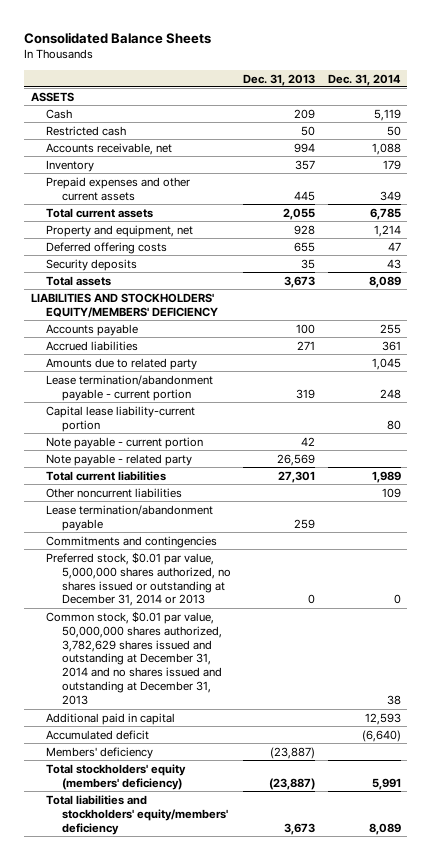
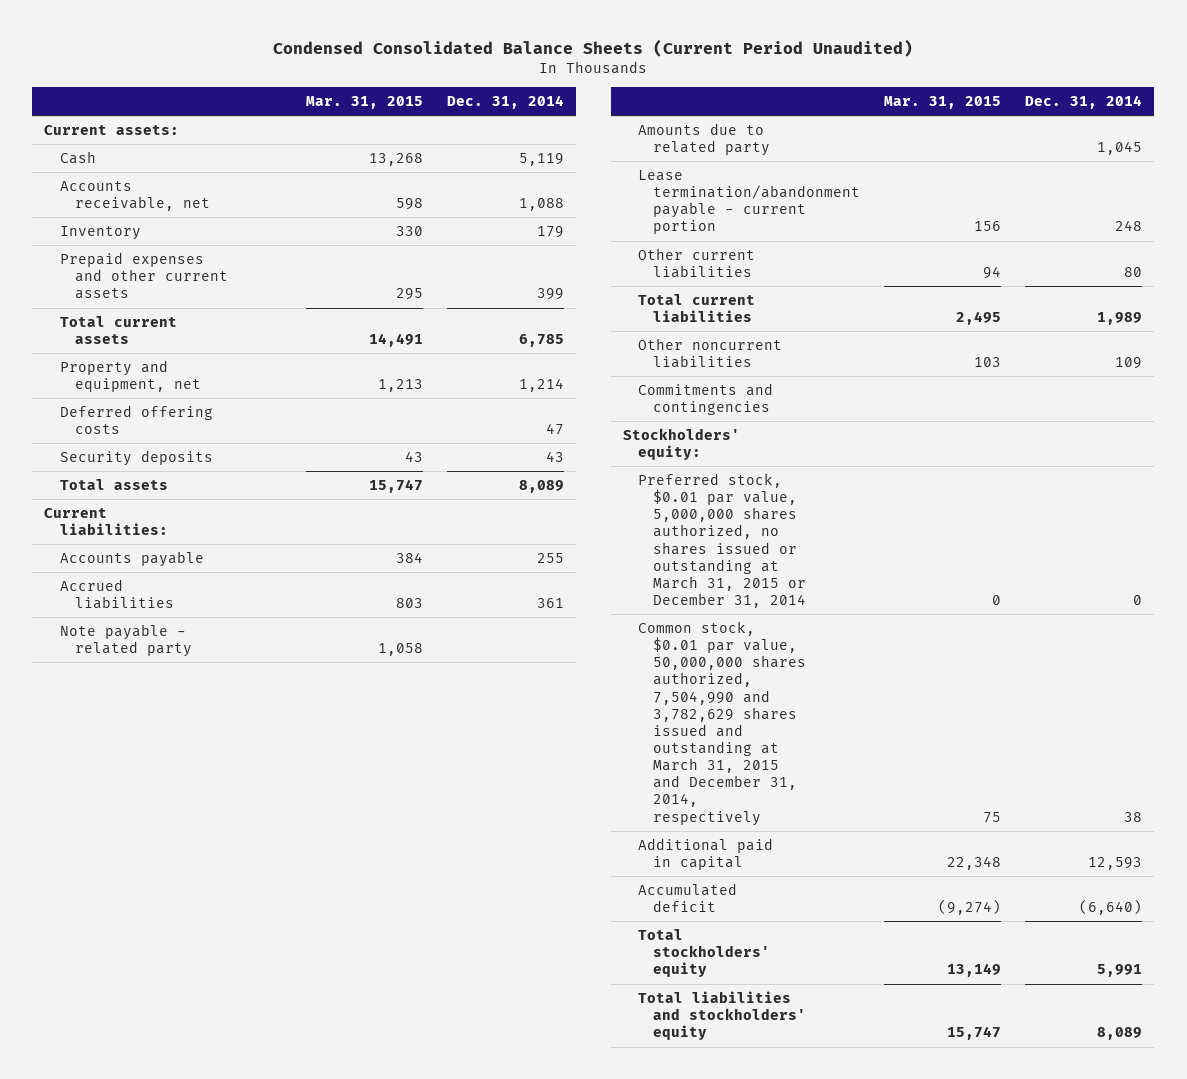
- Consolidated Balance Sheets
+ Condensed Consolidated Balance Sheets (Current Period Unaudited)
- | Dec. 31, 2013 | Dec. 31, 2014
+ | Mar. 31, 2015 | Dec. 31, 2014
- ASSETS
+ Current assets:
- Restricted cash | 50 | 50
- Prepaid expenses and other current assets | 445 | 349
+ Prepaid expenses and other current assets | 295 | 399
- LIABILITIES AND STOCKHOLDERS' EQUITY/MEMBERS' DEFICIENCY
+ Current liabilities:
moved up: Note payable - related party | 1,058 |
- Capital lease liability-current portion | | 80
- Note payable - current portion | 42 |
+ Other current liabilities | 94 | 80
- Lease termination/abandonment payable | 259 |
- Preferred stock, $0.01 par value, 5,000,000 shares authorized, no shares issued or outstanding at December 31, 2014 or 2013 | 0 | 0
- Common stock, $0.01 par value, 50,000,000 shares authorized, 3,782,629 shares issued and outstanding at December 31, 2014 and no shares issued and outstanding at December 31, 2013 | | 38
+ Stockholders' equity:
+ Preferred stock, $0.01 par value, 5,000,000 shares authorized, no shares issued or outstanding at March 31, 2015 or December 31, 2014 | 0 | 0
+ Common stock, $0.01 par value, 50,000,000 shares authorized, 7,504,990 and 3,782,629 shares issued and outstanding at March 31, 2015 and December 31, 2014, respectively | 75 | 38
- Members' deficiency | (23,887) |
- Total stockholders' equity (members' deficiency) | (23,887) | 5,991
- Total liabilities and stockholders' equity/members' deficiency | 3,673 | 8,089
+ Total stockholders' equity | 13,149 | 5,991
+ Total liabilities and stockholders' equity | 15,747 | 8,089

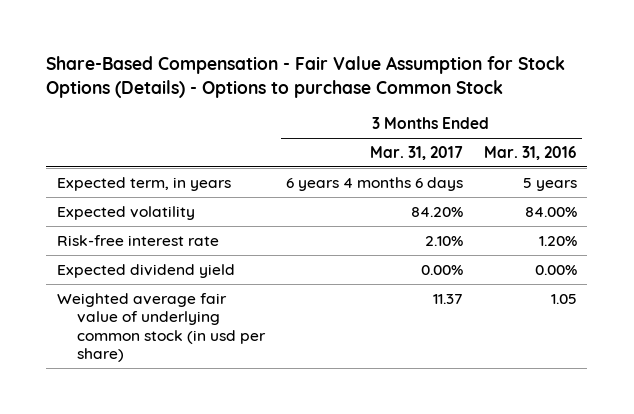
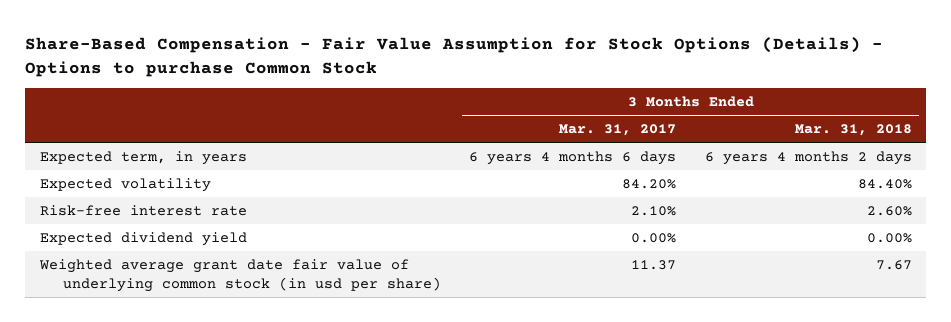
- | 3 Months Ended Mar. 31, 2017 | 3 Months Ended Mar. 31, 2016
+ | 3 Months Ended Mar. 31, 2017 | 3 Months Ended Mar. 31, 2018
- Weighted average fair value of underlying common stock (in usd per share) | 11.37 | 1.05
+ Weighted average grant date fair value of underlying common stock (in usd per share) | 11.37 | 7.67

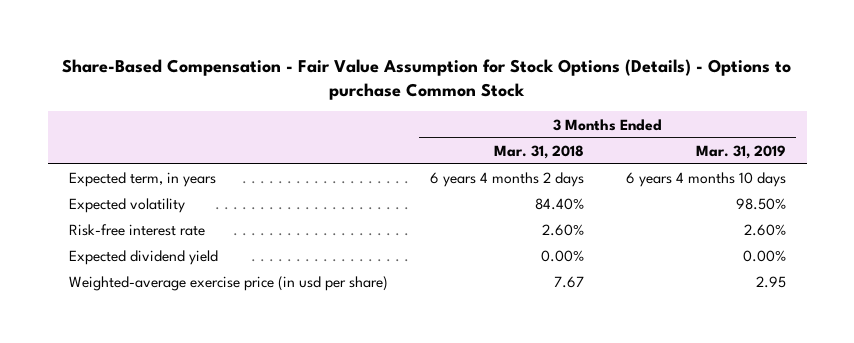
- | 3 Months Ended Mar. 31, 2017 | 3 Months Ended Mar. 31, 2018
+ | 3 Months Ended Mar. 31, 2018 | 3 Months Ended Mar. 31, 2019
- Weighted average grant date fair value of underlying common stock (in usd per share) | 11.37 | 7.67
+ Weighted-average exercise price (in usd per share) | 7.67 | 2.95

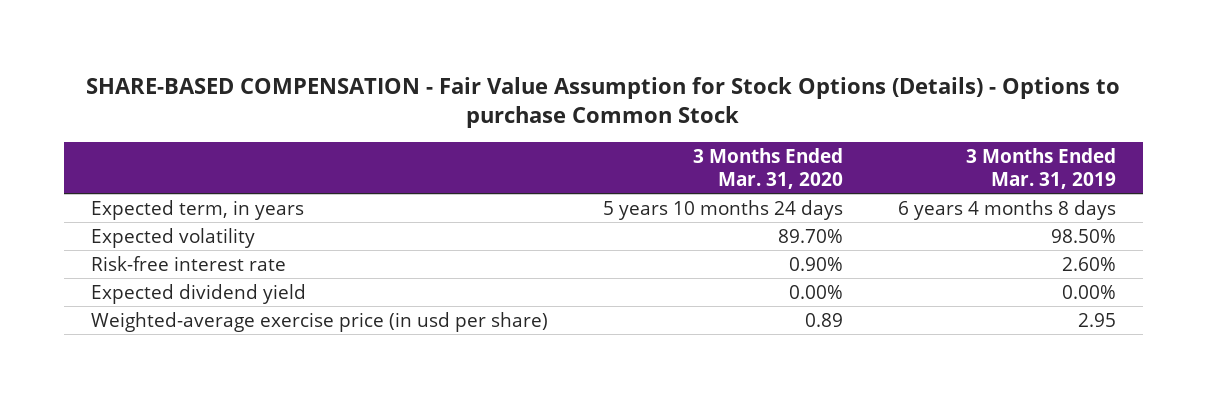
- Share-Based Compensation - Fair Value Assumption for Stock Options (Details) - Options to purchase Common Stock
+ SHARE-BASED COMPENSATION - Fair Value Assumption for Stock Options (Details) - Options to purchase Common Stock
- | 3 Months Ended Mar. 31, 2018 | 3 Months Ended Mar. 31, 2019
+ | 3 Months Ended Mar. 31, 2020 | 3 Months Ended Mar. 31, 2019
- Expected term, in years | 6 years 4 months 2 days | 6 years 4 months 10 days
+ Expected term, in years | 5 years 10 months 24 days | 6 years 4 months 8 days

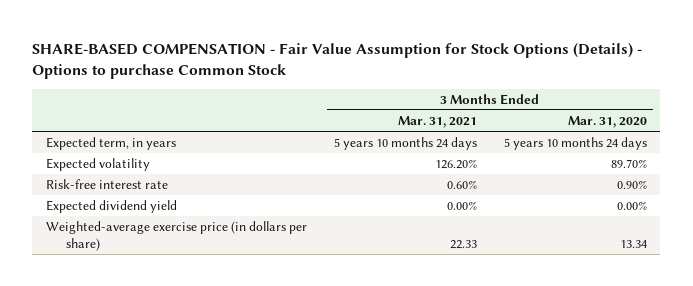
- | 3 Months Ended Mar. 31, 2020 | 3 Months Ended Mar. 31, 2019
+ | 3 Months Ended Mar. 31, 2021 | 3 Months Ended Mar. 31, 2020
- Weighted-average exercise price (in usd per share) | 0.89 | 2.95
+ Weighted-average exercise price (in dollars per share) | 22.33 | 13.34

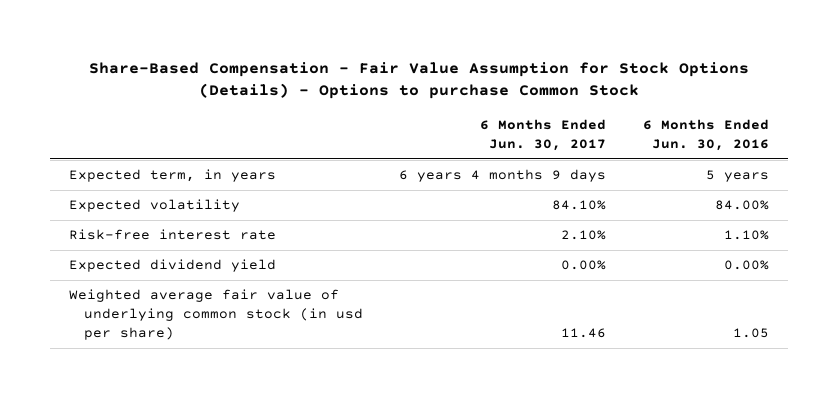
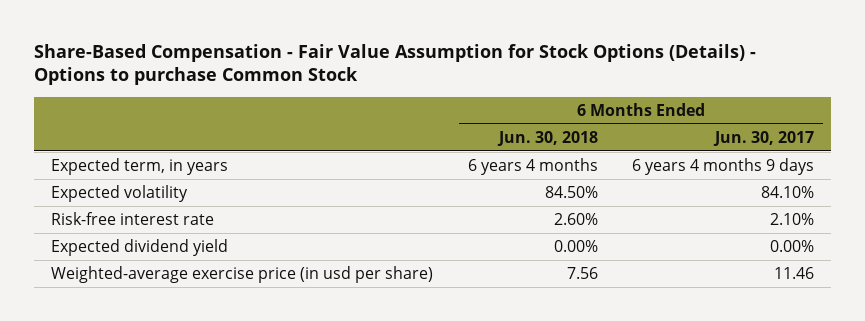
- | 6 Months Ended Jun. 30, 2017 | 6 Months Ended Jun. 30, 2016
+ | 6 Months Ended Jun. 30, 2018 | 6 Months Ended Jun. 30, 2017
- Weighted average fair value of underlying common stock (in usd per share) | 11.46 | 1.05
+ Weighted-average exercise price (in usd per share) | 7.56 | 11.46

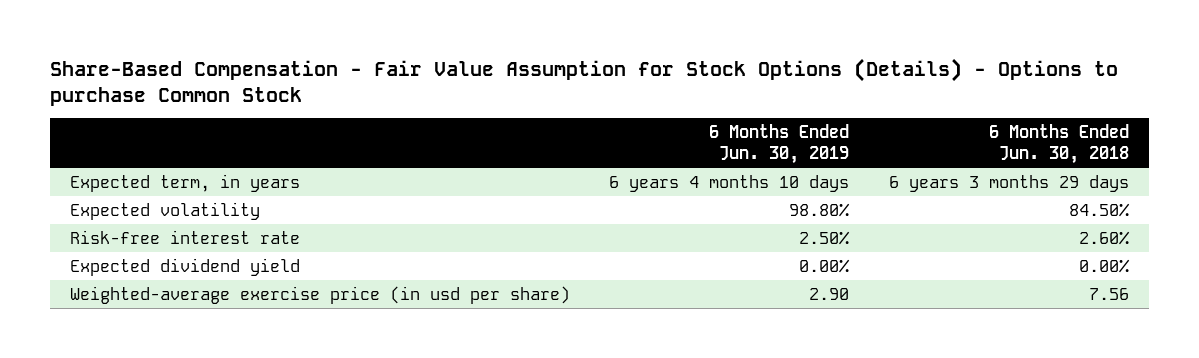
- | 6 Months Ended Jun. 30, 2018 | 6 Months Ended Jun. 30, 2017
+ | 6 Months Ended Jun. 30, 2019 | 6 Months Ended Jun. 30, 2018
- Expected term, in years | 6 years 4 months | 6 years 4 months 9 days
+ Expected term, in years | 6 years 4 months 10 days | 6 years 3 months 29 days

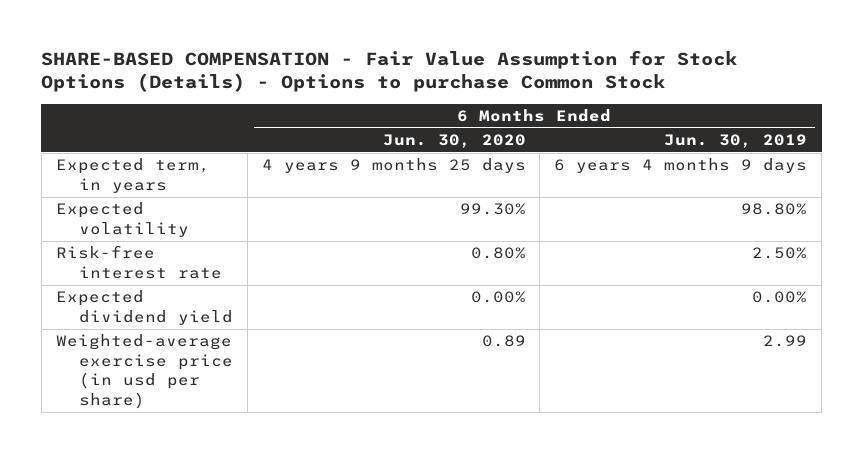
- Share-Based Compensation - Fair Value Assumption for Stock Options (Details) - Options to purchase Common Stock
+ SHARE-BASED COMPENSATION - Fair Value Assumption for Stock Options (Details) - Options to purchase Common Stock
- | 6 Months Ended Jun. 30, 2019 | 6 Months Ended Jun. 30, 2018
+ | 6 Months Ended Jun. 30, 2020 | 6 Months Ended Jun. 30, 2019
- Expected term, in years | 6 years 4 months 10 days | 6 years 3 months 29 days
+ Expected term, in years | 4 years 9 months 25 days | 6 years 4 months 9 days
- Weighted-average exercise price (in usd per share) | 2.90 | 7.56
+ Weighted-average exercise price (in usd per share) | 0.89 | 2.99

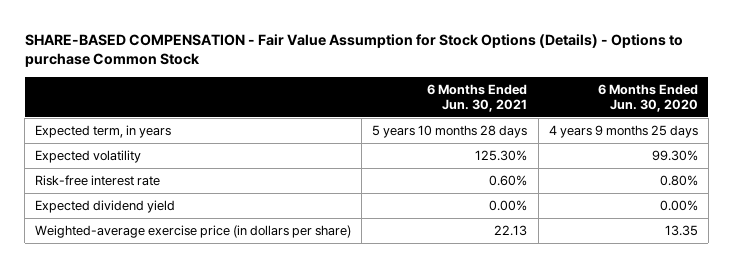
- | 6 Months Ended Jun. 30, 2020 | 6 Months Ended Jun. 30, 2019
+ | 6 Months Ended Jun. 30, 2021 | 6 Months Ended Jun. 30, 2020
- Weighted-average exercise price (in usd per share) | 0.89 | 2.99
+ Weighted-average exercise price (in dollars per share) | 22.13 | 13.35

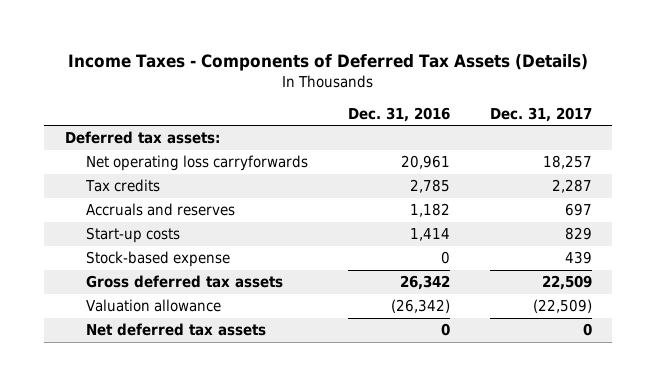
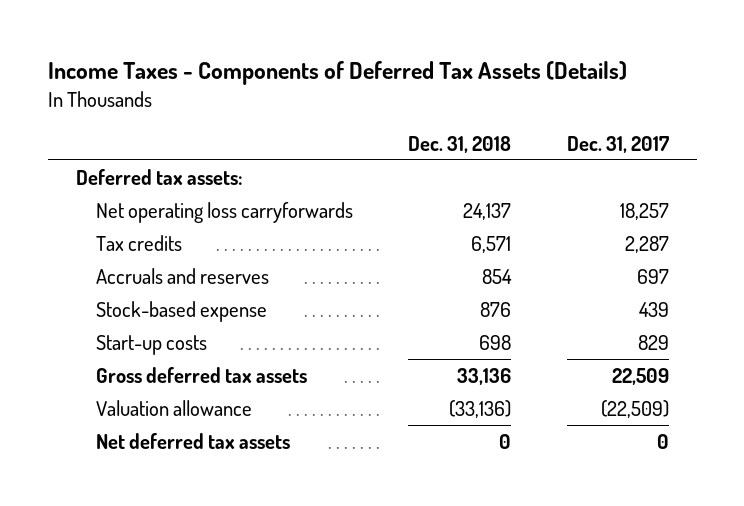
- | Dec. 31, 2016 | Dec. 31, 2017
+ | Dec. 31, 2018 | Dec. 31, 2017
moved down: Start-up costs | 698 | 829

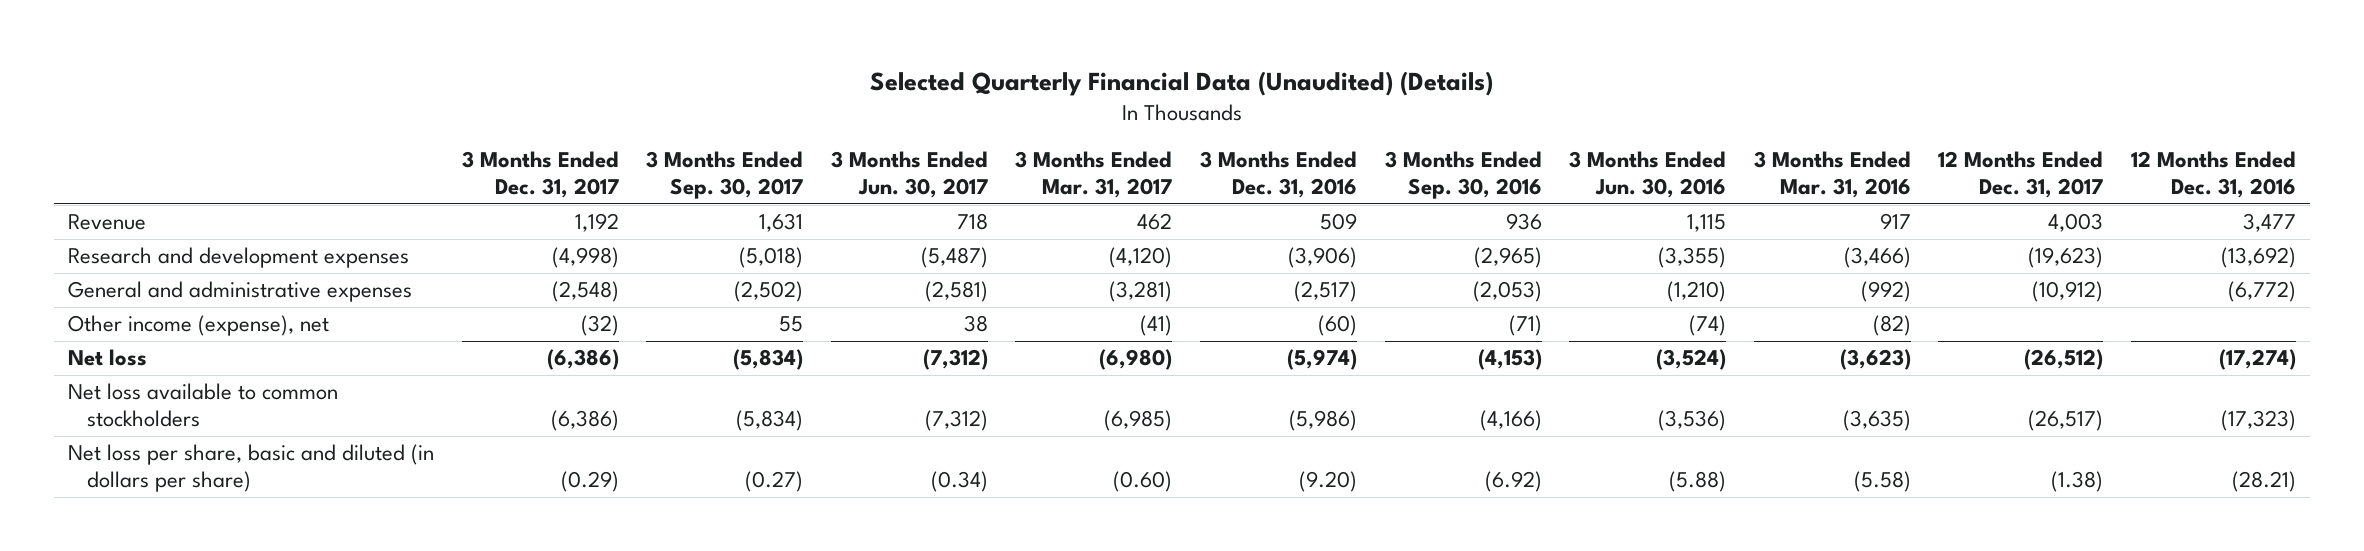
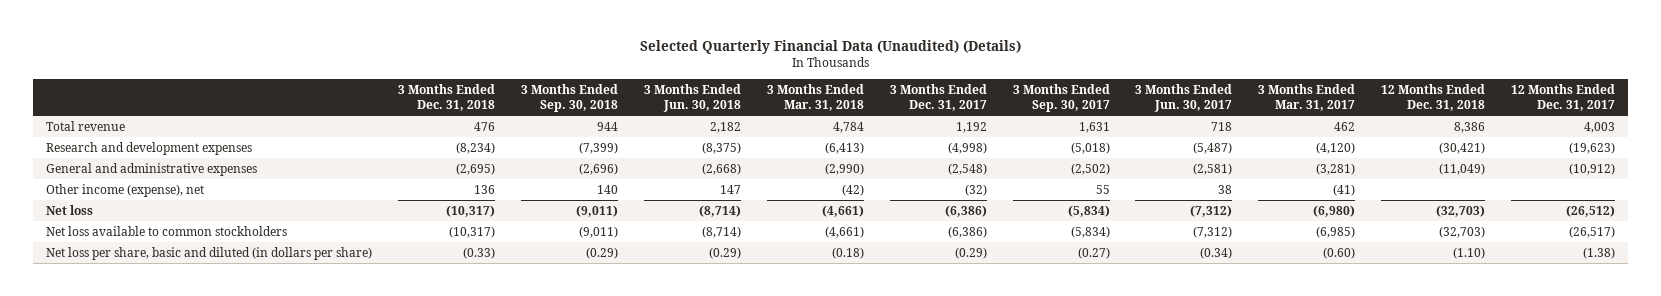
- | 3 Months Ended Dec. 31, 2017 | 3 Months Ended Sep. 30, 2017 | 3 Months Ended Jun. 30, 2017 | 3 Months Ended Mar. 31, 2017 | 3 Months Ended Dec. 31, 2016 | 3 Months Ended Sep. 30, 2016 | 3 Months Ended Jun. 30, 2016 | 3 Months Ended Mar. 31, 2016 | 12 Months Ended Dec. 31, 2017 | 12 Months Ended Dec. 31, 2016
+ | 3 Months Ended Dec. 31, 2018 | 3 Months Ended Sep. 30, 2018 | 3 Months Ended Jun. 30, 2018 | 3 Months Ended Mar. 31, 2018 | 3 Months Ended Dec. 31, 2017 | 3 Months Ended Sep. 30, 2017 | 3 Months Ended Jun. 30, 2017 | 3 Months Ended Mar. 31, 2017 | 12 Months Ended Dec. 31, 2018 | 12 Months Ended Dec. 31, 2017
- Revenue | 1,192 | 1,631 | 718 | 462 | 509 | 936 | 1,115 | 917 | 4,003 | 3,477
+ Total revenue | 476 | 944 | 2,182 | 4,784 | 1,192 | 1,631 | 718 | 462 | 8,386 | 4,003

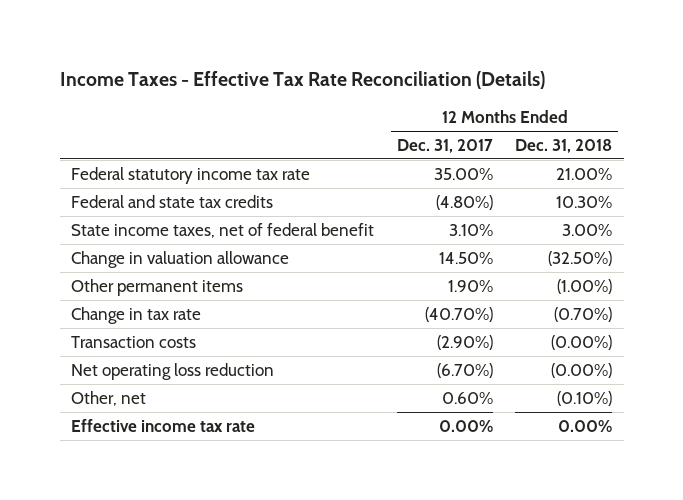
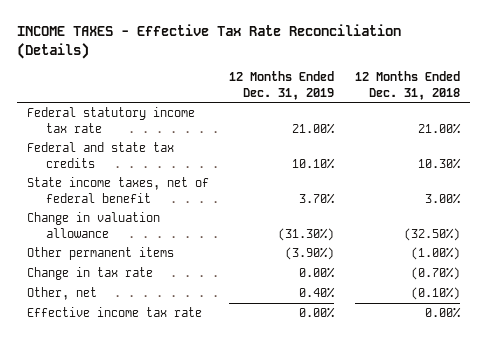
- Income Taxes - Effective Tax Rate Reconciliation (Details)
+ INCOME TAXES - Effective Tax Rate Reconciliation (Details)
- | 12 Months Ended Dec. 31, 2017 | 12 Months Ended Dec. 31, 2018
+ | 12 Months Ended Dec. 31, 2019 | 12 Months Ended Dec. 31, 2018
- Transaction costs | (2.90%) | (0.00%)
- Net operating loss reduction | (6.70%) | (0.00%)

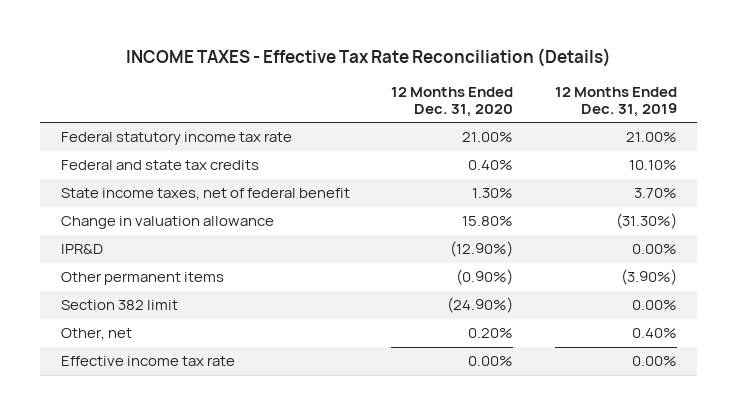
- | 12 Months Ended Dec. 31, 2019 | 12 Months Ended Dec. 31, 2018
+ | 12 Months Ended Dec. 31, 2020 | 12 Months Ended Dec. 31, 2019
+ IPR&D | (12.90%) | 0.00%
- Change in tax rate | 0.00% | (0.70%)
+ Section 382 limit | (24.90%) | 0.00%

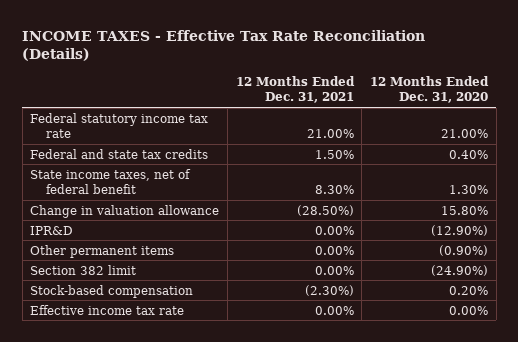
- | 12 Months Ended Dec. 31, 2020 | 12 Months Ended Dec. 31, 2019
+ | 12 Months Ended Dec. 31, 2021 | 12 Months Ended Dec. 31, 2020
- Other, net | 0.20% | 0.40%
+ Stock-based compensation | (2.30%) | 0.20%

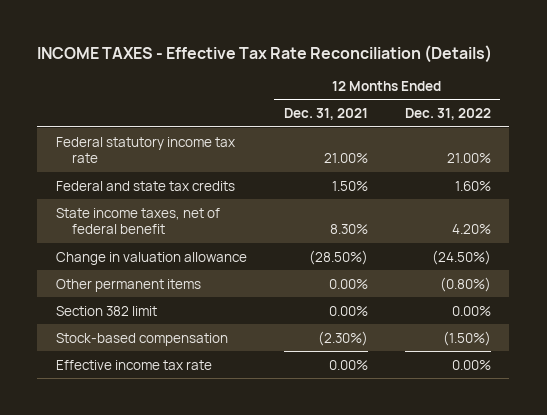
- | 12 Months Ended Dec. 31, 2021 | 12 Months Ended Dec. 31, 2020
+ | 12 Months Ended Dec. 31, 2021 | 12 Months Ended Dec. 31, 2022
- IPR&D | 0.00% | (12.90%)

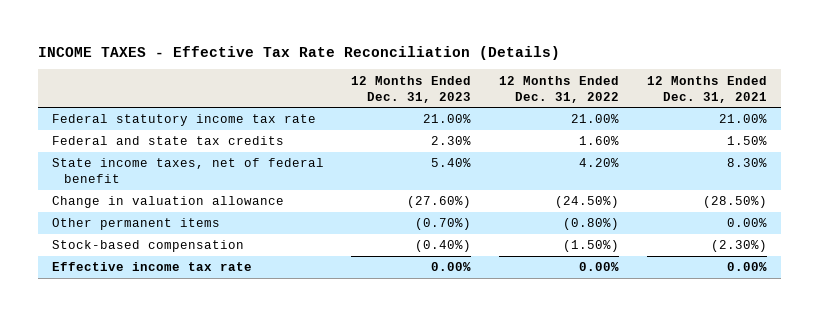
- | 12 Months Ended Dec. 31, 2021 | 12 Months Ended Dec. 31, 2022
+ | 12 Months Ended Dec. 31, 2023 | 12 Months Ended Dec. 31, 2022 | 12 Months Ended Dec. 31, 2021
- Section 382 limit | 0.00% | 0.00%

